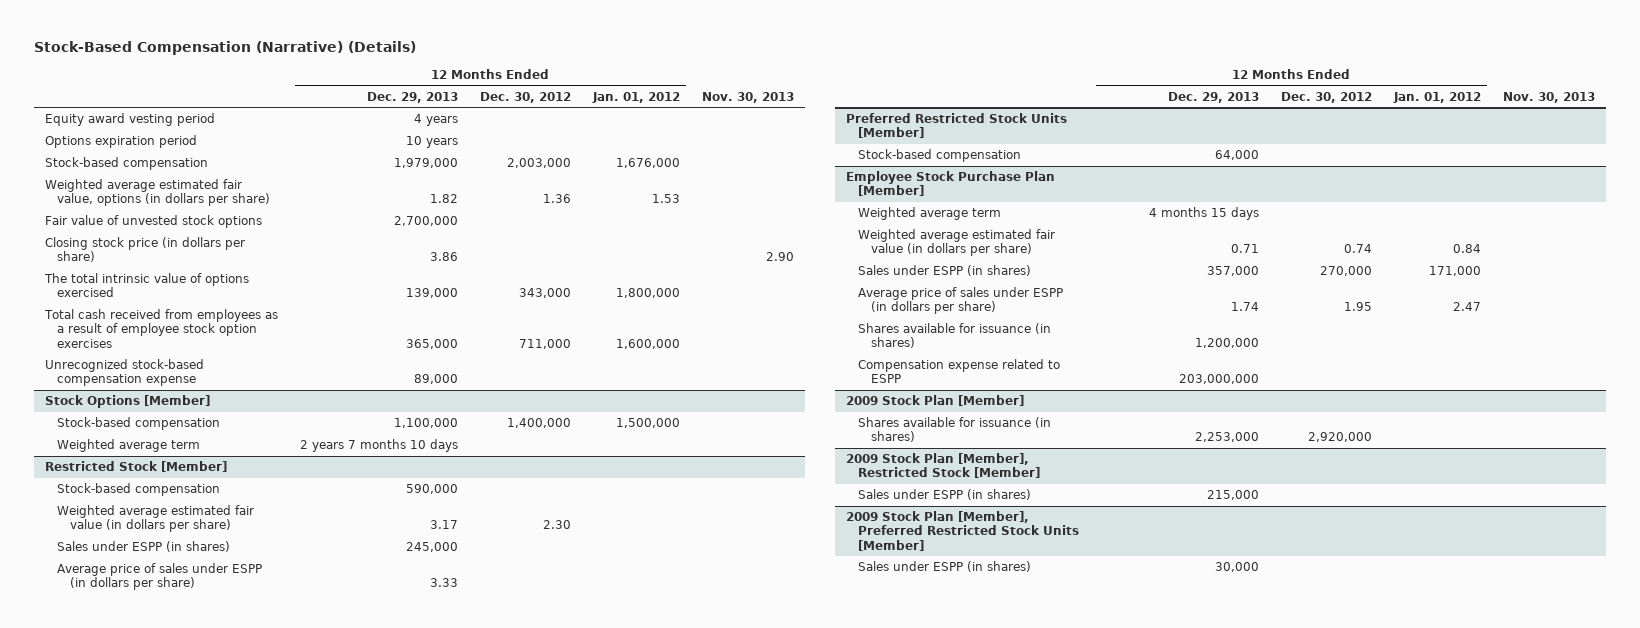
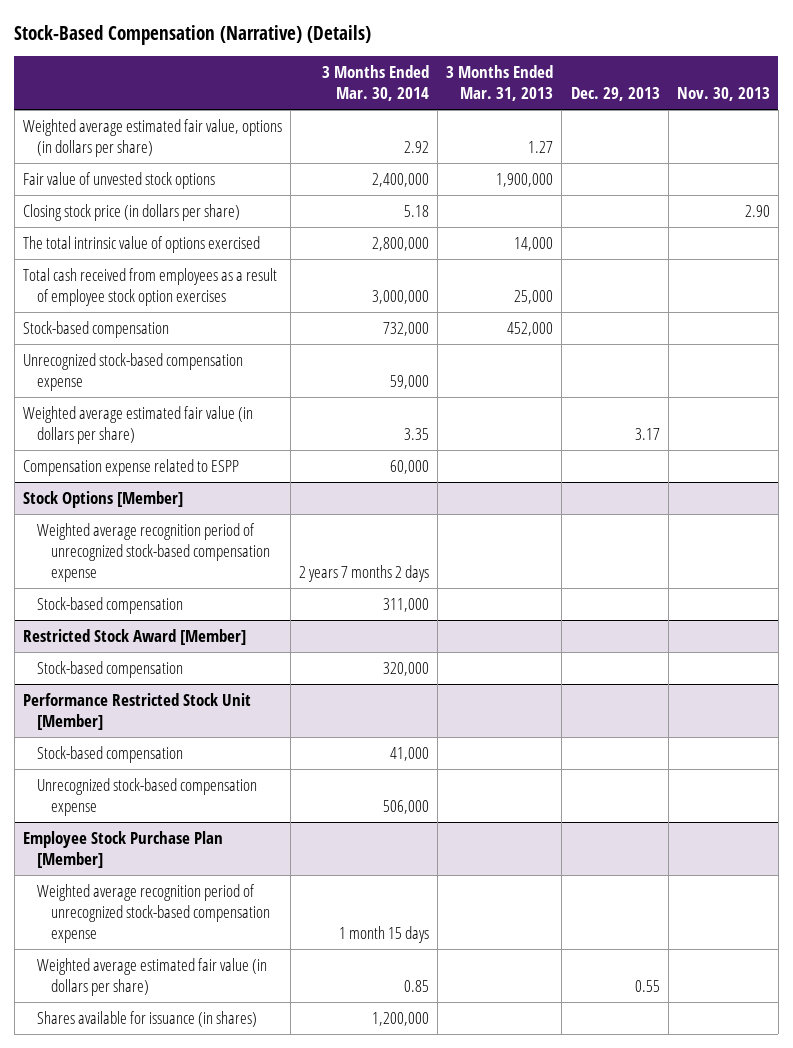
- | 12 Months Ended Dec. 29, 2013 | 12 Months Ended Dec. 30, 2012 | 12 Months Ended Jan. 01, 2012 | Nov. 30, 2013
+ | 3 Months Ended Mar. 30, 2014 | 3 Months Ended Mar. 31, 2013 | Dec. 29, 2013 | Nov. 30, 2013
- Equity award vesting period | 4 years | | |
- Options expiration period | 10 years | | |
moved down: Stock-based compensation | 732,000 | 452,000 | |
+ Weighted average estimated fair value (in dollars per share) | 3.35 | | 3.17 |
+ Compensation expense related to ESPP | 60,000 | | |
@ Stock Options [Member]
+ Weighted average recognition period of unrecognized stock-based compensation expense | 2 years 7 months 2 days | | |
- Weighted average term | 2 years 7 months 10 days | | |
- Restricted Stock [Member]
+ Restricted Stock Award [Member]
- Weighted average estimated fair value (in dollars per share) | 3.17 | 2.30 | |
- Sales under ESPP (in shares) | 245,000 | | |
- Average price of sales under ESPP (in dollars per share) | 3.33 | | |
- Preferred Restricted Stock Units [Member]
+ Performance Restricted Stock Unit [Member]
+ Unrecognized stock-based compensation expense | 506,000 | | |
@ Employee Stock Purchase Plan [Member]
- Weighted average term | 4 months 15 days | | |
+ Weighted average recognition period of unrecognized stock-based compensation expense | 1 month 15 days | | |
- Sales under ESPP (in shares) | 357,000 | 270,000 | 171,000 |
- Average price of sales under ESPP (in dollars per share) | 1.74 | 1.95 | 2.47 |
- Compensation expense related to ESPP | 203,000,000 | | |
- 2009 Stock Plan [Member]
- Shares available for issuance (in shares) | 2,253,000 | 2,920,000 | |
- 2009 Stock Plan [Member], Restricted Stock [Member]
- Sales under ESPP (in shares) | 215,000 | | |
- 2009 Stock Plan [Member], Preferred Restricted Stock Units [Member]
- Sales under ESPP (in shares) | 30,000 | | |

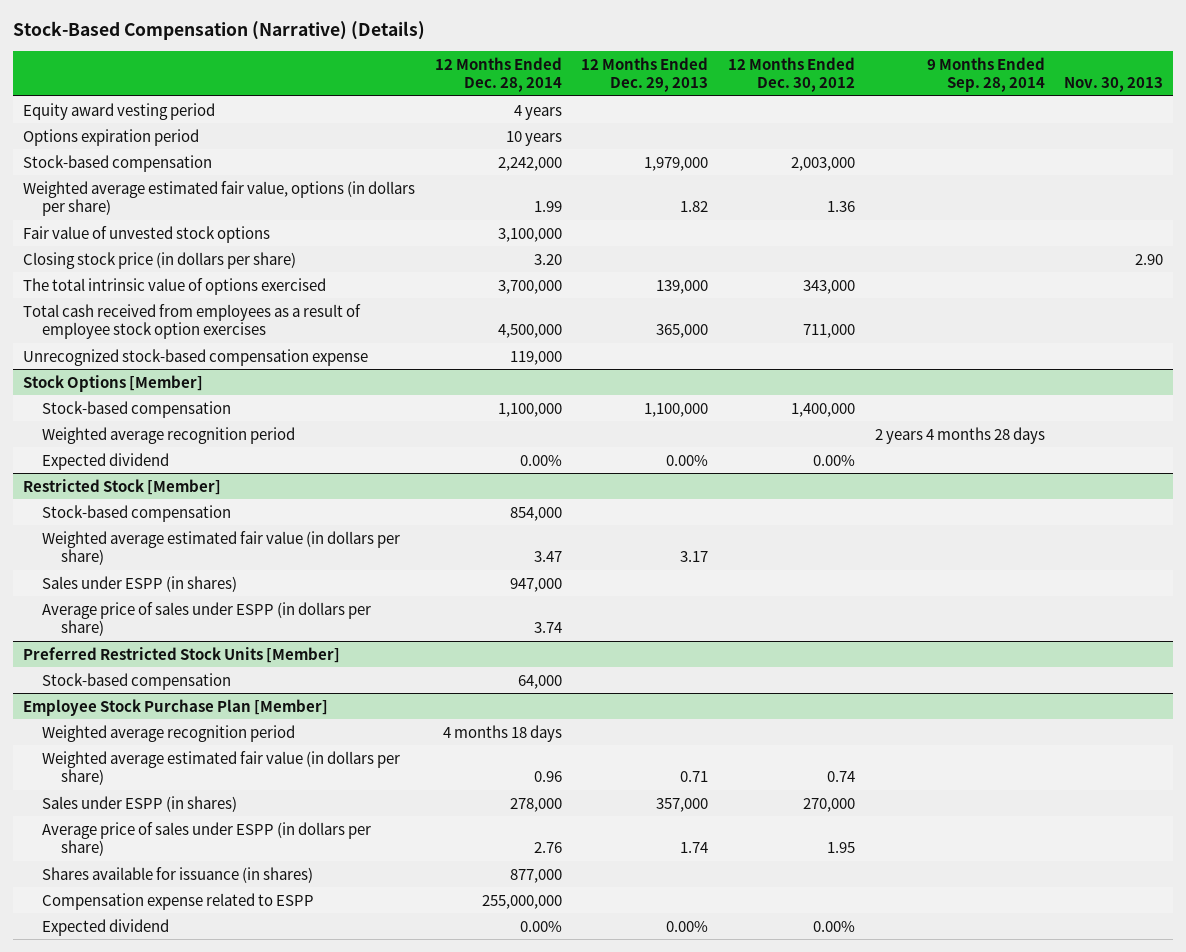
- | 3 Months Ended Mar. 30, 2014 | 3 Months Ended Mar. 31, 2013 | Dec. 29, 2013 | Nov. 30, 2013
+ | 12 Months Ended Dec. 28, 2014 | 12 Months Ended Dec. 29, 2013 | 12 Months Ended Dec. 30, 2012 | 9 Months Ended Sep. 28, 2014 | Nov. 30, 2013
+ Equity award vesting period | 4 years | | | |
+ Options expiration period | 10 years | | | |
moved up: Stock-based compensation | 2,242,000 | 1,979,000 | 2,003,000 | |
- Weighted average estimated fair value (in dollars per share) | 3.35 | | 3.17 |
- Compensation expense related to ESPP | 60,000 | | |
@ Stock Options [Member]
- Weighted average recognition period of unrecognized stock-based compensation expense | 2 years 7 months 2 days | | |
- Restricted Stock Award [Member]
@ Stock Options [Member]
+ Weighted average recognition period | | | | 2 years 4 months 28 days |
+ Expected dividend | 0.00% | 0.00% | 0.00% | |
+ Restricted Stock [Member]
- Performance Restricted Stock Unit [Member]
+ Weighted average estimated fair value (in dollars per share) | 3.47 | 3.17 | | |
+ Sales under ESPP (in shares) | 947,000 | | | |
+ Average price of sales under ESPP (in dollars per share) | 3.74 | | | |
+ Preferred Restricted Stock Units [Member]
- Unrecognized stock-based compensation expense | 506,000 | | |
@ Employee Stock Purchase Plan [Member]
- Weighted average recognition period of unrecognized stock-based compensation expense | 1 month 15 days | | |
+ Weighted average recognition period | 4 months 18 days | | | |
+ Sales under ESPP (in shares) | 278,000 | 357,000 | 270,000 | |
+ Average price of sales under ESPP (in dollars per share) | 2.76 | 1.74 | 1.95 | |
+ Compensation expense related to ESPP | 255,000,000 | | | |
+ Expected dividend | 0.00% | 0.00% | 0.00% | |

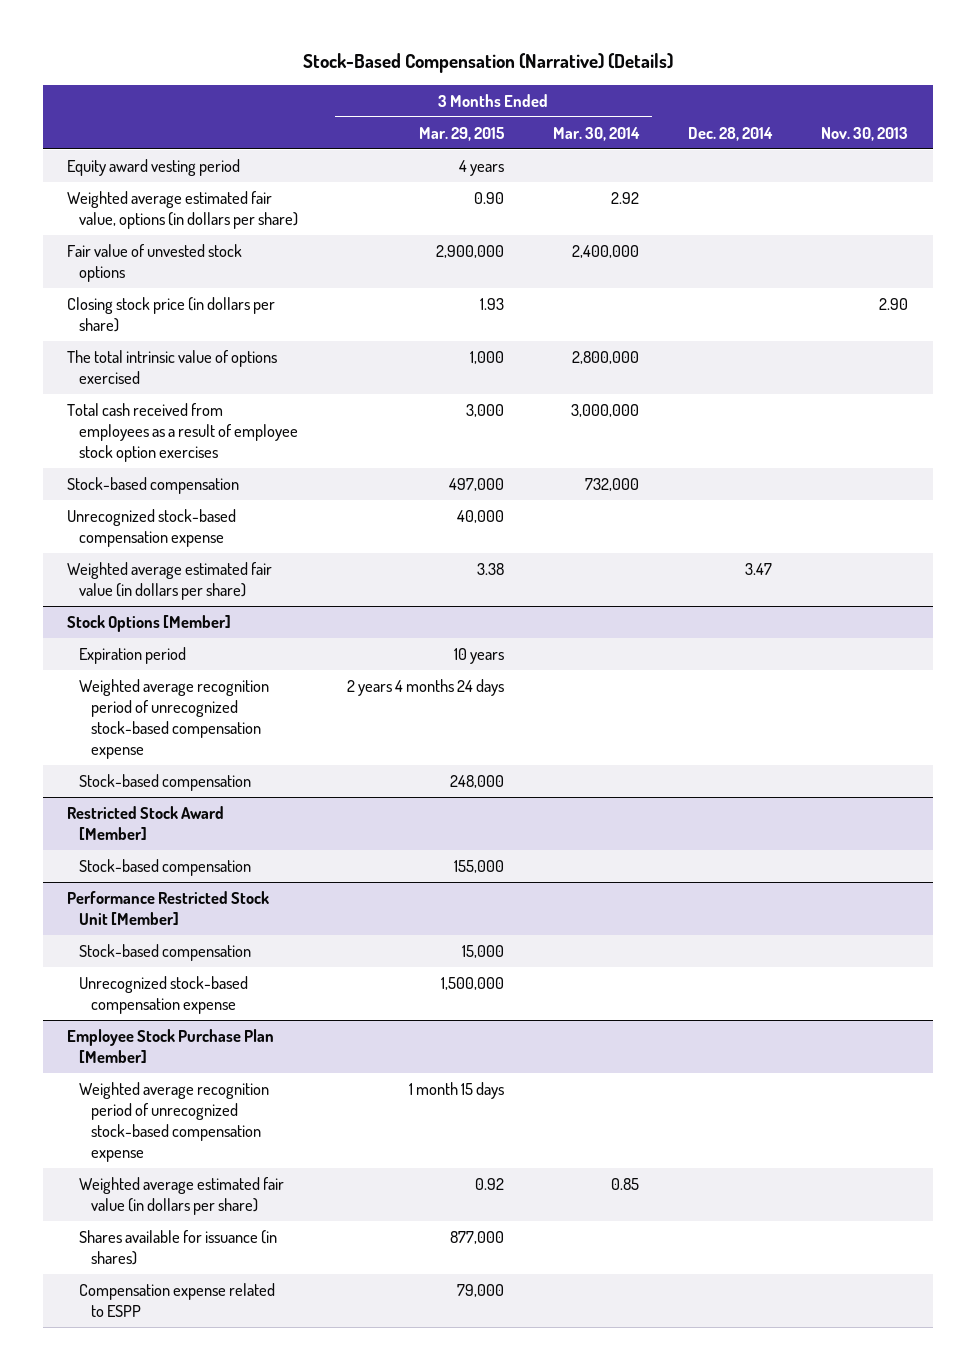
- | 12 Months Ended Dec. 28, 2014 | 12 Months Ended Dec. 29, 2013 | 12 Months Ended Dec. 30, 2012 | 9 Months Ended Sep. 28, 2014 | Nov. 30, 2013
+ | 3 Months Ended Mar. 29, 2015 | 3 Months Ended Mar. 30, 2014 | Dec. 28, 2014 | Nov. 30, 2013
- Options expiration period | 10 years | | | |
moved down: Stock-based compensation | 497,000 | 732,000 | |
+ Weighted average estimated fair value (in dollars per share) | 3.38 | | 3.47 |
@ Stock Options [Member]
+ Expiration period | 10 years | | |
+ Weighted average recognition period of unrecognized stock-based compensation expense | 2 years 4 months 24 days | | |
- Weighted average recognition period | | | | 2 years 4 months 28 days |
- Expected dividend | 0.00% | 0.00% | 0.00% | |
- Restricted Stock [Member]
+ Restricted Stock Award [Member]
- Weighted average estimated fair value (in dollars per share) | 3.47 | 3.17 | | |
- Sales under ESPP (in shares) | 947,000 | | | |
- Average price of sales under ESPP (in dollars per share) | 3.74 | | | |
- Preferred Restricted Stock Units [Member]
- Stock-based compensation | 64,000 | | | |
+ Performance Restricted Stock Unit [Member]
+ Stock-based compensation | 15,000 | | |
+ Unrecognized stock-based compensation expense | 1,500,000 | | |
@ Employee Stock Purchase Plan [Member]
- Weighted average recognition period | 4 months 18 days | | | |
+ Weighted average recognition period of unrecognized stock-based compensation expense | 1 month 15 days | | |
- Sales under ESPP (in shares) | 278,000 | 357,000 | 270,000 | |
- Average price of sales under ESPP (in dollars per share) | 2.76 | 1.74 | 1.95 | |
- Expected dividend | 0.00% | 0.00% | 0.00% | |

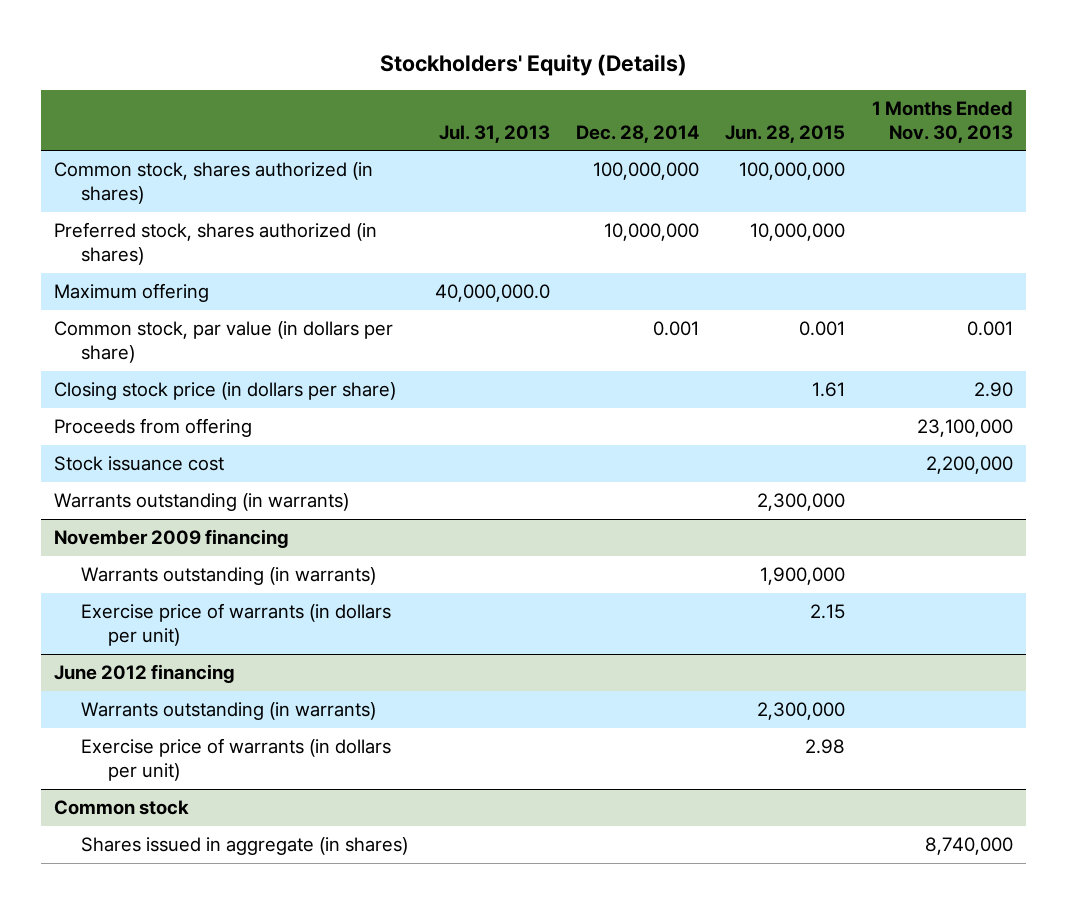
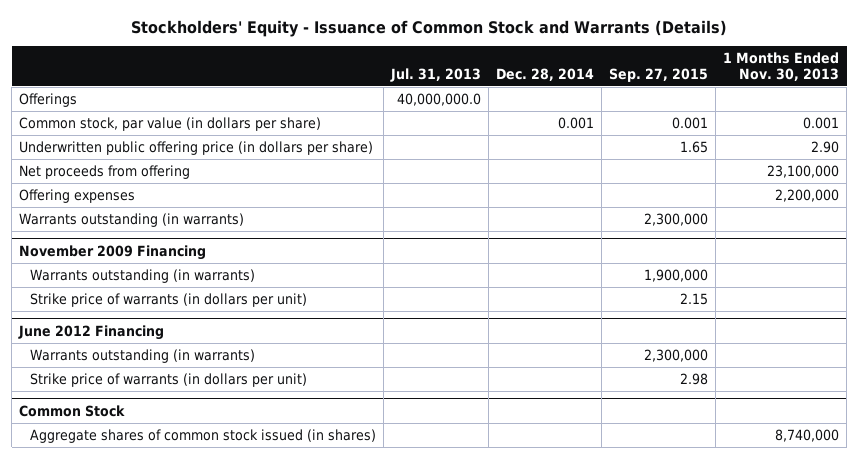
- Stockholders' Equity (Details)
+ Stockholders' Equity - Issuance of Common Stock and Warrants (Details)
- | Jul. 31, 2013 | Dec. 28, 2014 | Jun. 28, 2015 | 1 Months Ended Nov. 30, 2013
+ | Jul. 31, 2013 | Dec. 28, 2014 | Sep. 27, 2015 | 1 Months Ended Nov. 30, 2013
- Common stock, shares authorized (in shares) | | 100,000,000 | 100,000,000 |
- Preferred stock, shares authorized (in shares) | | 10,000,000 | 10,000,000 |
- Maximum offering | 40,000,000.0 | | |
+ Offerings | 40,000,000.0 | | |
- Closing stock price (in dollars per share) | | | 1.61 | 2.90
- Proceeds from offering | | | | 23,100,000
- Stock issuance cost | | | | 2,200,000
+ Underwritten public offering price (in dollars per share) | | | 1.65 | 2.90
+ Net proceeds from offering | | | | 23,100,000
+ Offering expenses | | | | 2,200,000
- November 2009 financing
+ November 2009 Financing
- Exercise price of warrants (in dollars per unit) | | | 2.15 |
- June 2012 financing
+ Strike price of warrants (in dollars per unit) | | | 2.15 |
+ June 2012 Financing
- Exercise price of warrants (in dollars per unit) | | | 2.98 |
- Common stock
- Shares issued in aggregate (in shares) | | | | 8,740,000
+ Strike price of warrants (in dollars per unit) | | | 2.98 |
+ Common Stock
+ Aggregate shares of common stock issued (in shares) | | | | 8,740,000

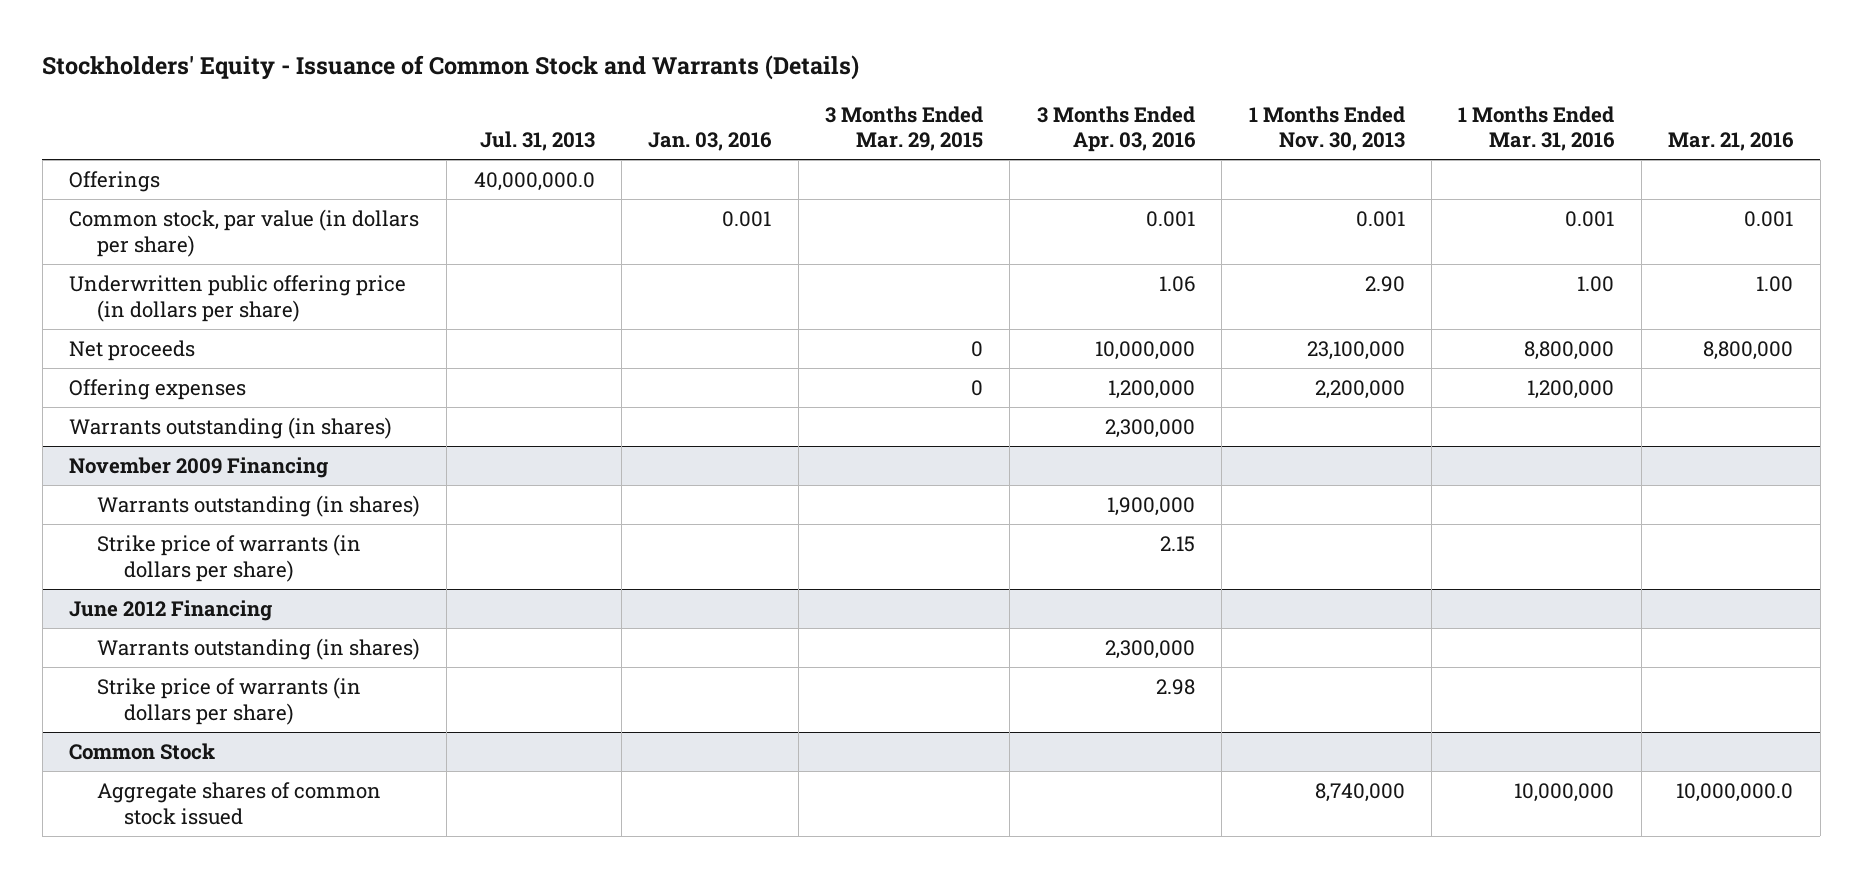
- | Jul. 31, 2013 | Dec. 28, 2014 | Sep. 27, 2015 | 1 Months Ended Nov. 30, 2013
+ | Jul. 31, 2013 | Jan. 03, 2016 | 3 Months Ended Mar. 29, 2015 | 3 Months Ended Apr. 03, 2016 | 1 Months Ended Nov. 30, 2013 | 1 Months Ended Mar. 31, 2016 | Mar. 21, 2016
- Net proceeds from offering | | | | 23,100,000
+ Net proceeds | | | 0 | 10,000,000 | 23,100,000 | 8,800,000 | 8,800,000
- Warrants outstanding (in warrants) | | | 2,300,000 |
+ Warrants outstanding (in shares) | | | | 2,300,000 | | |
@ November 2009 Financing
- Warrants outstanding (in warrants) | | | 1,900,000 |
- Strike price of warrants (in dollars per unit) | | | 2.15 |
+ Warrants outstanding (in shares) | | | | 1,900,000 | | |
+ Strike price of warrants (in dollars per share) | | | | 2.15 | | |
@ June 2012 Financing
- Warrants outstanding (in warrants) | | | 2,300,000 |
- Strike price of warrants (in dollars per unit) | | | 2.98 |
+ Warrants outstanding (in shares) | | | | 2,300,000 | | |
+ Strike price of warrants (in dollars per share) | | | | 2.98 | | |
@ Common Stock
- Aggregate shares of common stock issued (in shares) | | | | 8,740,000
+ Aggregate shares of common stock issued | | | | | 8,740,000 | 10,000,000 | 10,000,000.0

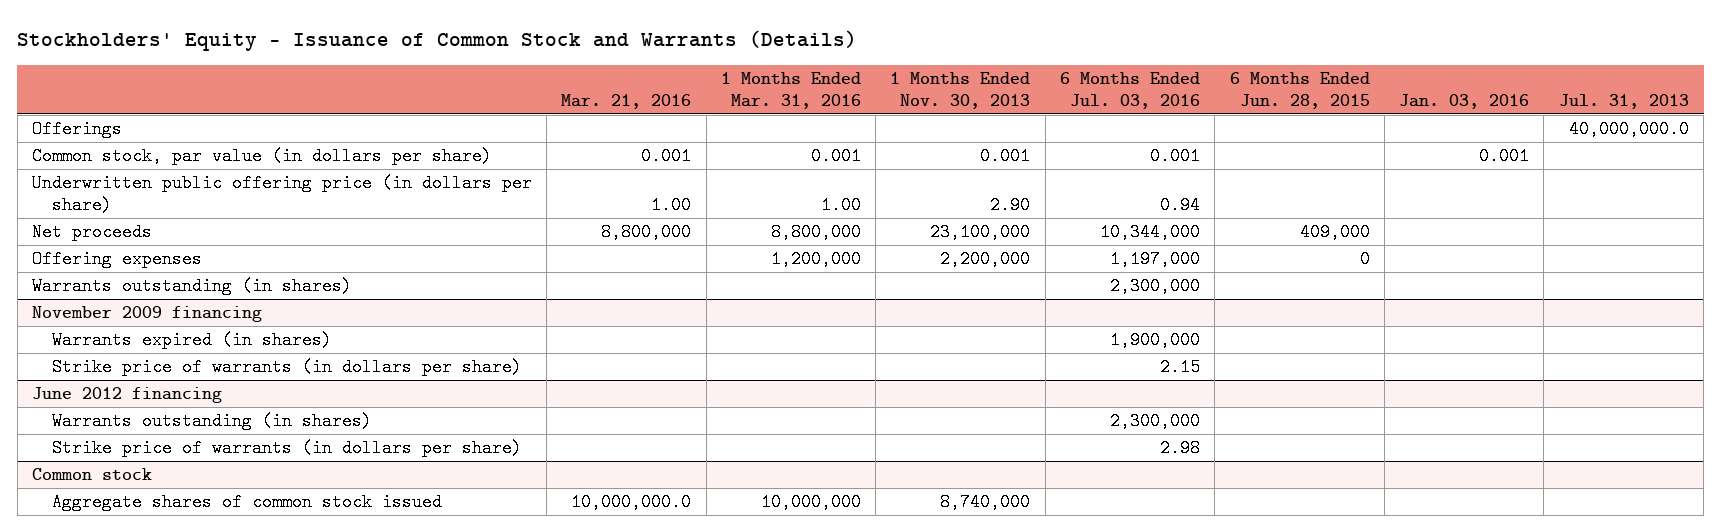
- | Jul. 31, 2013 | Jan. 03, 2016 | 3 Months Ended Mar. 29, 2015 | 3 Months Ended Apr. 03, 2016 | 1 Months Ended Nov. 30, 2013 | 1 Months Ended Mar. 31, 2016 | Mar. 21, 2016
+ | Mar. 21, 2016 | 1 Months Ended Mar. 31, 2016 | 1 Months Ended Nov. 30, 2013 | 6 Months Ended Jul. 03, 2016 | 6 Months Ended Jun. 28, 2015 | Jan. 03, 2016 | Jul. 31, 2013
- November 2009 Financing
- Warrants outstanding (in shares) | | | | 1,900,000 | | |
+ November 2009 financing
+ Warrants expired (in shares) | | | | 1,900,000 | | |
- June 2012 Financing
+ June 2012 financing
- Common Stock
+ Common stock

